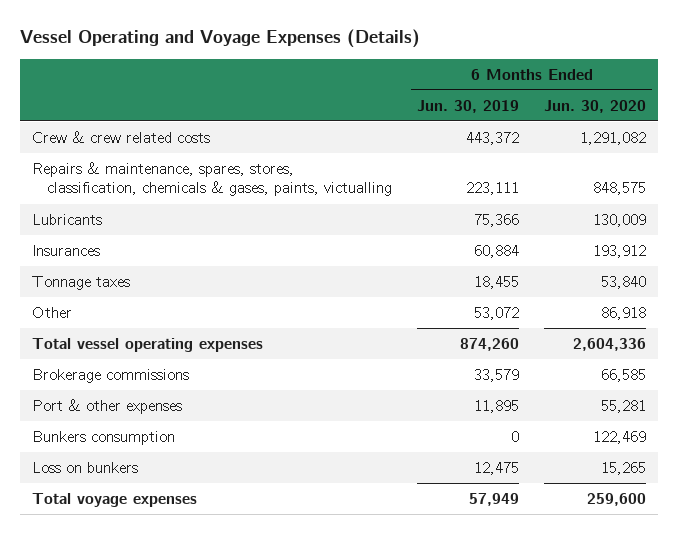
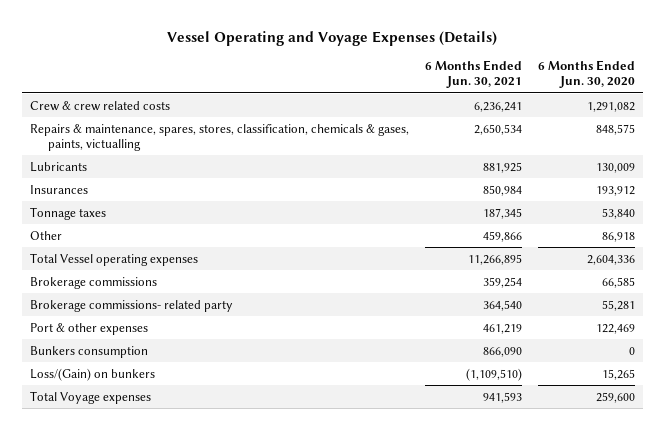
- | 6 Months Ended Jun. 30, 2019 | 6 Months Ended Jun. 30, 2020
+ | 6 Months Ended Jun. 30, 2021 | 6 Months Ended Jun. 30, 2020
- Total vessel operating expenses | 874,260 | 2,604,336
+ Total Vessel operating expenses | 11,266,895 | 2,604,336
- Port & other expenses | 11,895 | 55,281
- Bunkers consumption | 0 | 122,469
- Loss on bunkers | 12,475 | 15,265
- Total voyage expenses | 57,949 | 259,600
+ Brokerage commissions- related party | 364,540 | 55,281
+ Port & other expenses | 461,219 | 122,469
+ Bunkers consumption | 866,090 | 0
+ Loss/(Gain) on bunkers | (1,109,510) | 15,265
+ Total Voyage expenses | 941,593 | 259,600

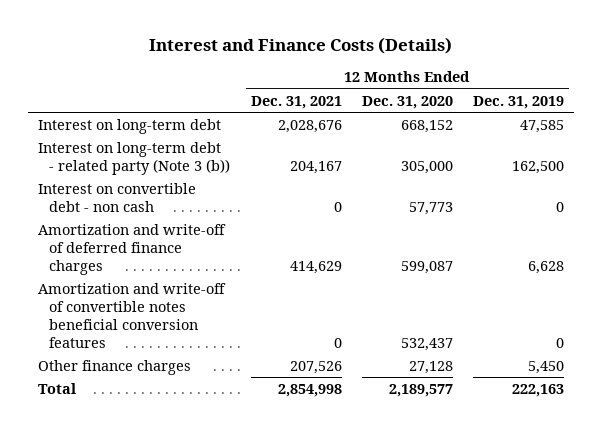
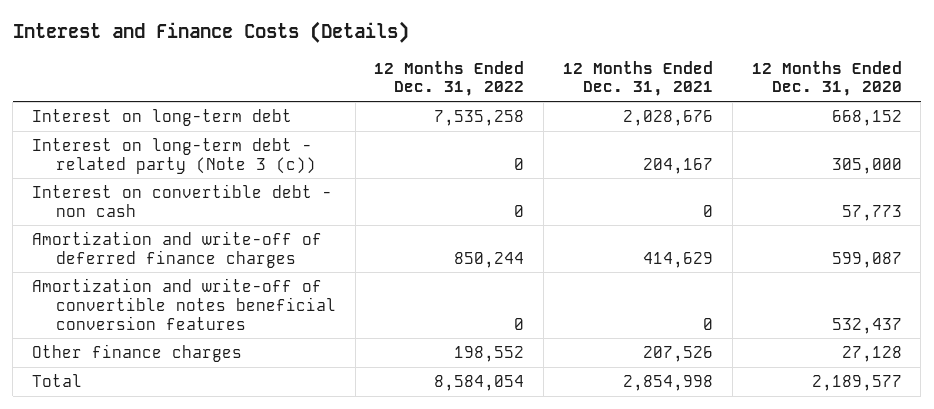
- | 12 Months Ended Dec. 31, 2021 | 12 Months Ended Dec. 31, 2020 | 12 Months Ended Dec. 31, 2019
+ | 12 Months Ended Dec. 31, 2022 | 12 Months Ended Dec. 31, 2021 | 12 Months Ended Dec. 31, 2020
- Interest on long-term debt - related party (Note 3 (b)) | 204,167 | 305,000 | 162,500
+ Interest on long-term debt - related party (Note 3 (c)) | 0 | 204,167 | 305,000

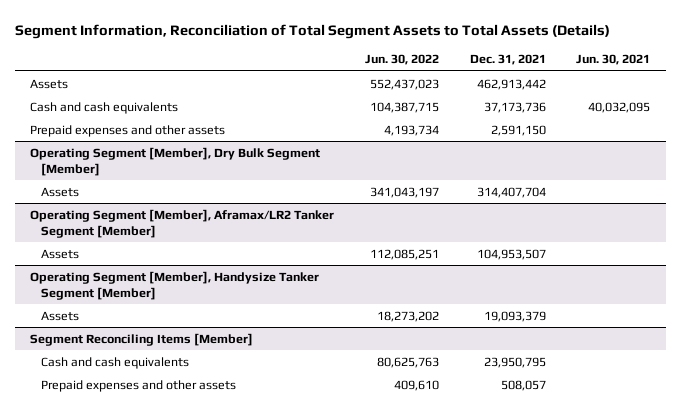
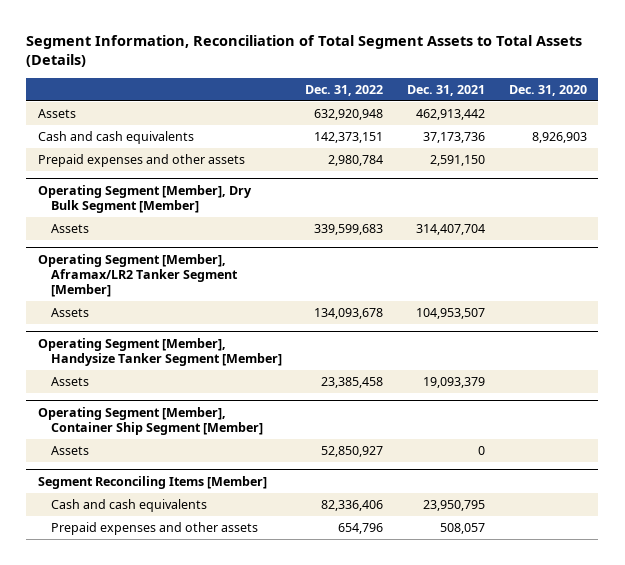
- | Jun. 30, 2022 | Dec. 31, 2021 | Jun. 30, 2021
+ | Dec. 31, 2022 | Dec. 31, 2021 | Dec. 31, 2020
+ Operating Segment [Member], Container Ship Segment [Member]
+ Assets | 52,850,927 | 0 |

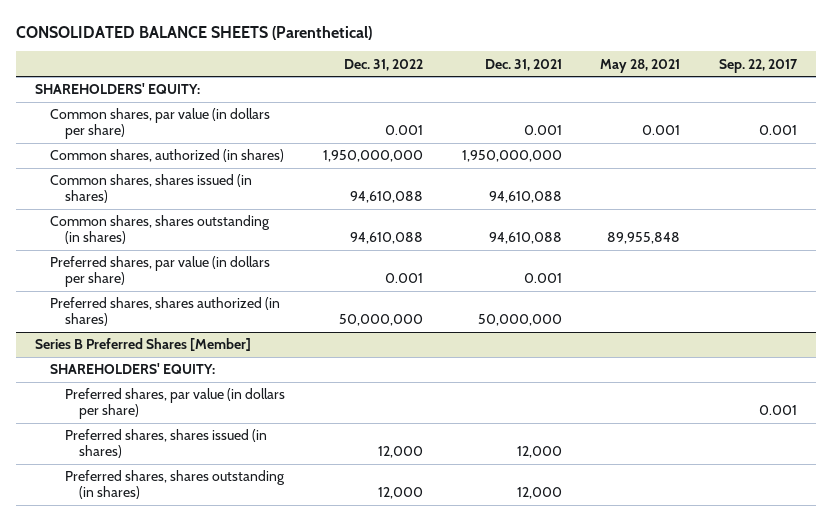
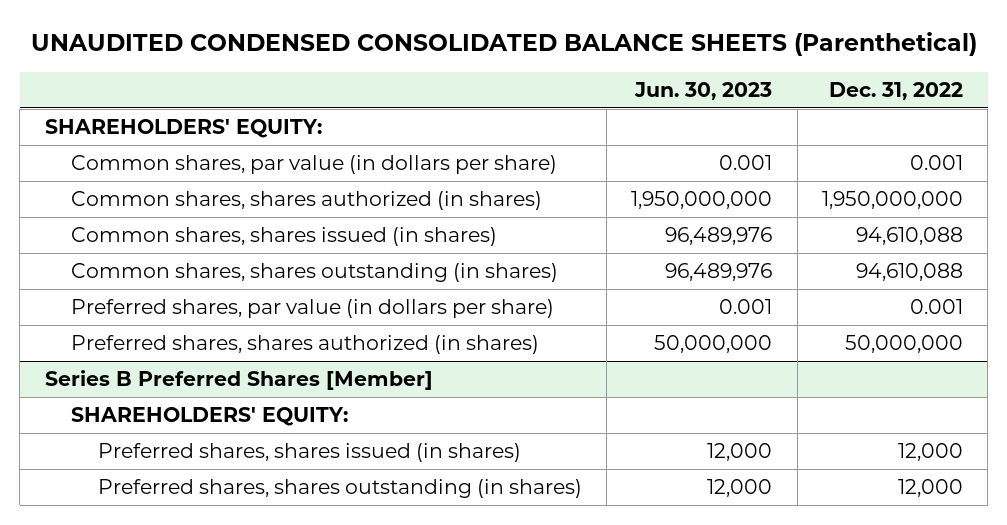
- CONSOLIDATED BALANCE SHEETS (Parenthetical)
+ UNAUDITED CONDENSED CONSOLIDATED BALANCE SHEETS (Parenthetical)
- | Dec. 31, 2022 | Dec. 31, 2021 | May 28, 2021 | Sep. 22, 2017
+ | Jun. 30, 2023 | Dec. 31, 2022
- Common shares, authorized (in shares) | 1,950,000,000 | 1,950,000,000 | |
+ Common shares, shares authorized (in shares) | 1,950,000,000 | 1,950,000,000
@ Series B Preferred Shares [Member]
- Preferred shares, par value (in dollars per share) | | | | 0.001

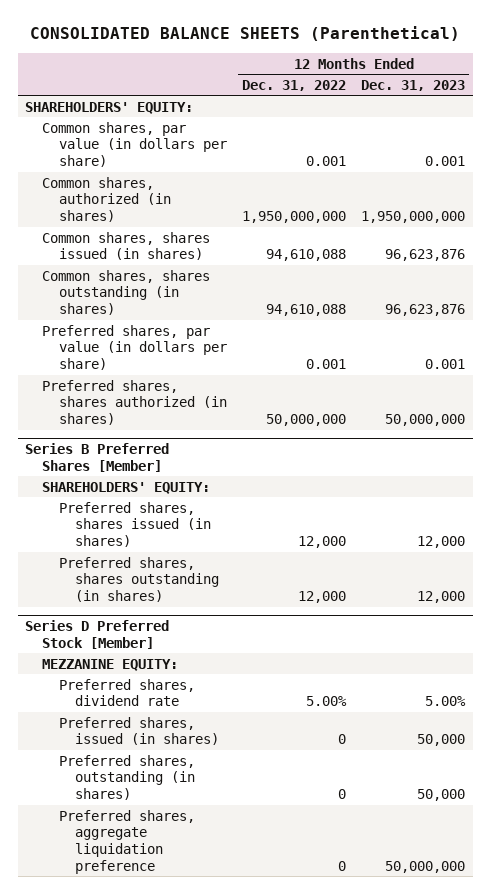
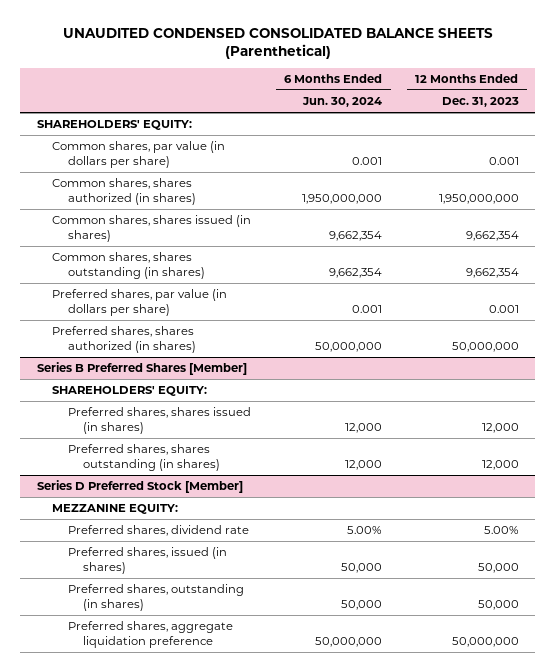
- CONSOLIDATED BALANCE SHEETS (Parenthetical)
+ UNAUDITED CONDENSED CONSOLIDATED BALANCE SHEETS (Parenthetical)
- | 12 Months Ended Dec. 31, 2022 | 12 Months Ended Dec. 31, 2023
+ | 6 Months Ended Jun. 30, 2024 | 12 Months Ended Dec. 31, 2023
- Common shares, authorized (in shares) | 1,950,000,000 | 1,950,000,000
- Common shares, shares issued (in shares) | 94,610,088 | 96,623,876
- Common shares, shares outstanding (in shares) | 94,610,088 | 96,623,876
+ Common shares, shares authorized (in shares) | 1,950,000,000 | 1,950,000,000
+ Common shares, shares issued (in shares) | 9,662,354 | 9,662,354
+ Common shares, shares outstanding (in shares) | 9,662,354 | 9,662,354

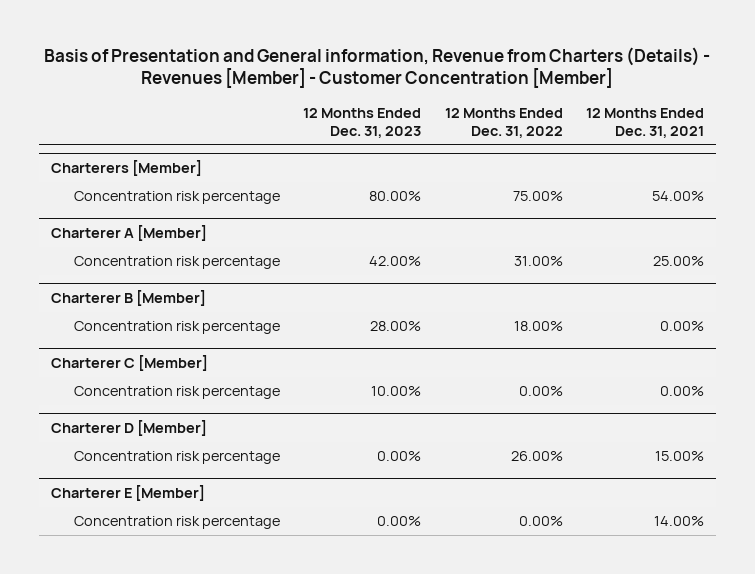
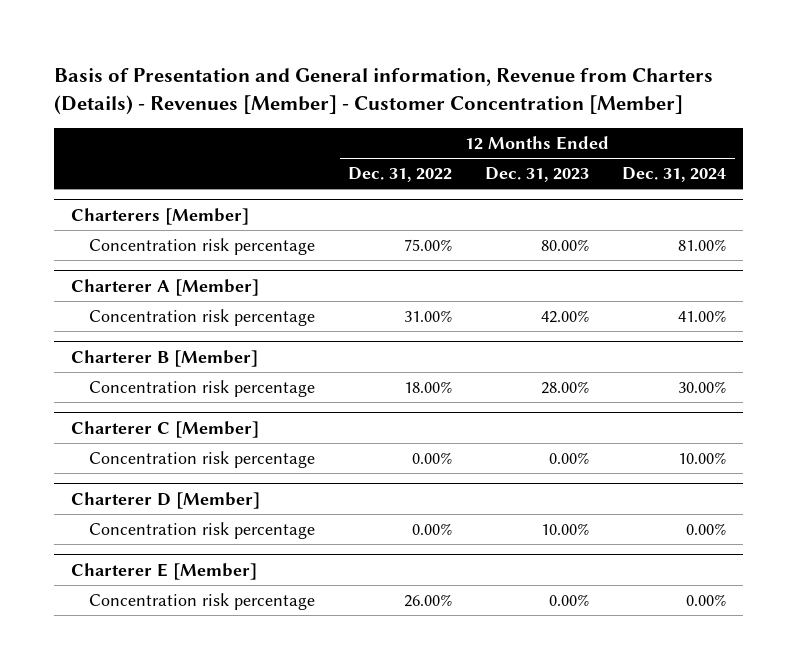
- | 12 Months Ended Dec. 31, 2023 | 12 Months Ended Dec. 31, 2022 | 12 Months Ended Dec. 31, 2021
+ | 12 Months Ended Dec. 31, 2022 | 12 Months Ended Dec. 31, 2023 | 12 Months Ended Dec. 31, 2024
@ Charterer C [Member]
- Concentration risk percentage | 10.00% | 0.00% | 0.00%
+ Concentration risk percentage | 0.00% | 0.00% | 10.00%
@ Charterer D [Member]
- Concentration risk percentage | 0.00% | 26.00% | 15.00%
+ Concentration risk percentage | 0.00% | 10.00% | 0.00%
@ Charterer E [Member]
- Concentration risk percentage | 0.00% | 0.00% | 14.00%
+ Concentration risk percentage | 26.00% | 0.00% | 0.00%

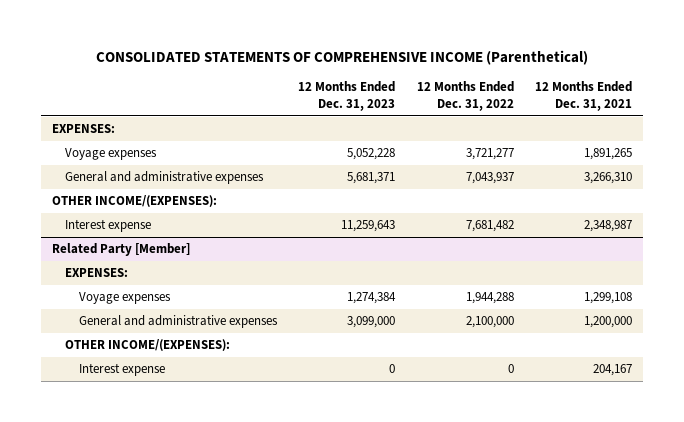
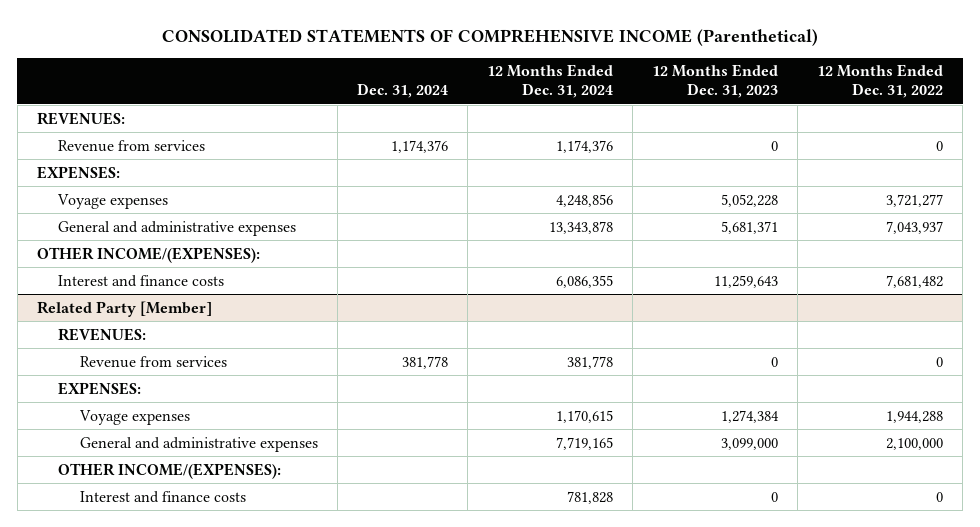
- | 12 Months Ended Dec. 31, 2023 | 12 Months Ended Dec. 31, 2022 | 12 Months Ended Dec. 31, 2021
+ | Dec. 31, 2024 | 12 Months Ended Dec. 31, 2024 | 12 Months Ended Dec. 31, 2023 | 12 Months Ended Dec. 31, 2022
+ REVENUES:
+ Revenue from services | 1,174,376 | 1,174,376 | 0 | 0
- Interest expense | 11,259,643 | 7,681,482 | 2,348,987
+ Interest and finance costs | | 6,086,355 | 11,259,643 | 7,681,482
@ Related Party [Member]
+ REVENUES:
+ Revenue from services | 381,778 | 381,778 | 0 | 0
- Interest expense | 0 | 0 | 204,167
+ Interest and finance costs | | 781,828 | 0 | 0

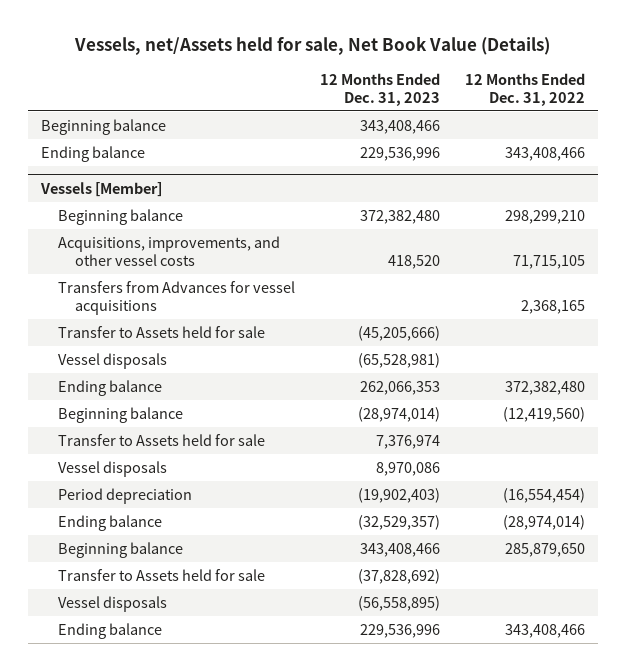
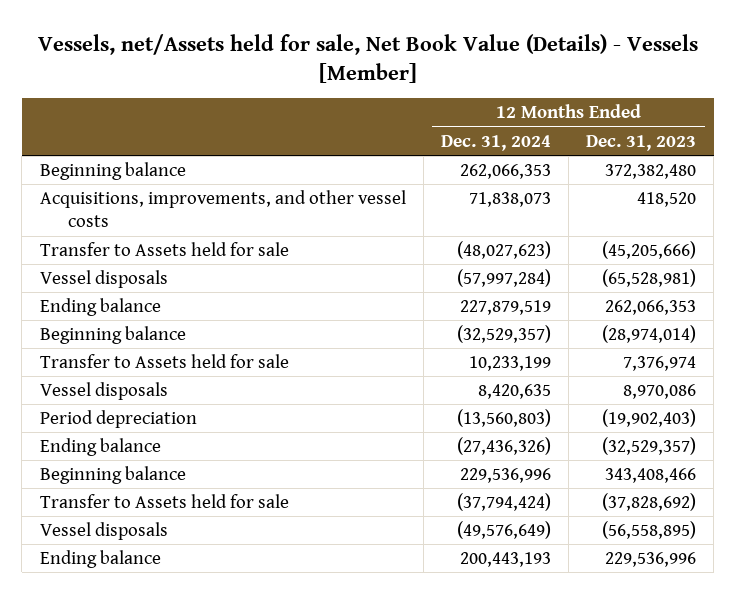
- Vessels, net/Assets held for sale, Net Book Value (Details)
+ Vessels, net/Assets held for sale, Net Book Value (Details) - Vessels [Member]
- | 12 Months Ended Dec. 31, 2023 | 12 Months Ended Dec. 31, 2022
+ | 12 Months Ended Dec. 31, 2024 | 12 Months Ended Dec. 31, 2023
- Beginning balance | 343,408,466 |
- Ending balance | 229,536,996 | 343,408,466
- Vessels [Member]
- Transfers from Advances for vessel acquisitions | | 2,368,165

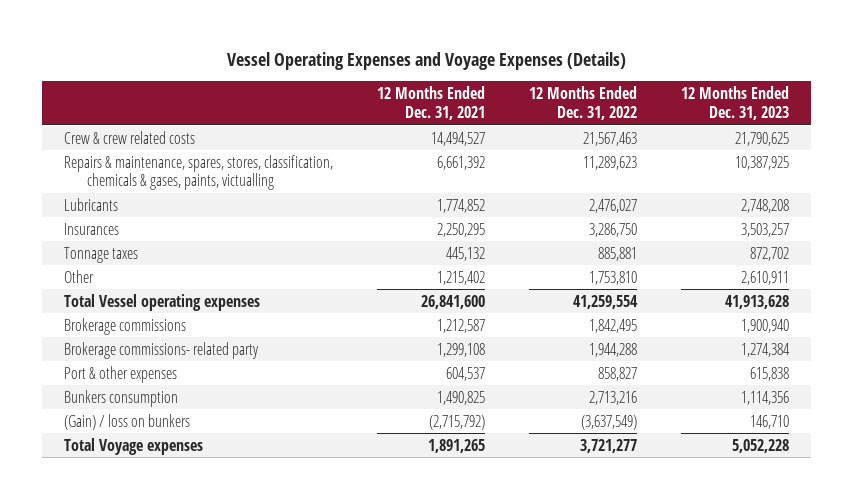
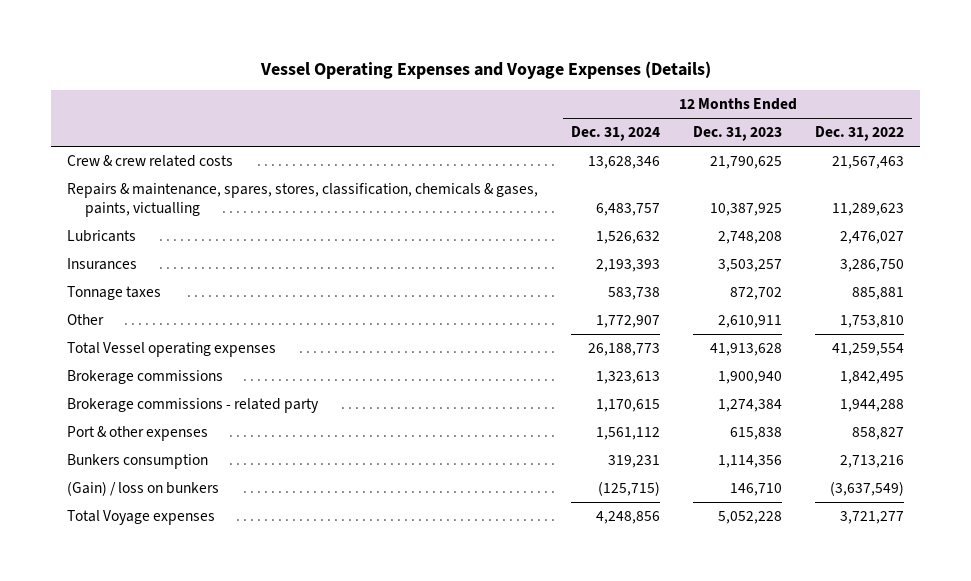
- | 12 Months Ended Dec. 31, 2021 | 12 Months Ended Dec. 31, 2022 | 12 Months Ended Dec. 31, 2023
+ | 12 Months Ended Dec. 31, 2024 | 12 Months Ended Dec. 31, 2023 | 12 Months Ended Dec. 31, 2022
- Brokerage commissions- related party | 1,299,108 | 1,944,288 | 1,274,384
+ Brokerage commissions - related party | 1,170,615 | 1,274,384 | 1,944,288

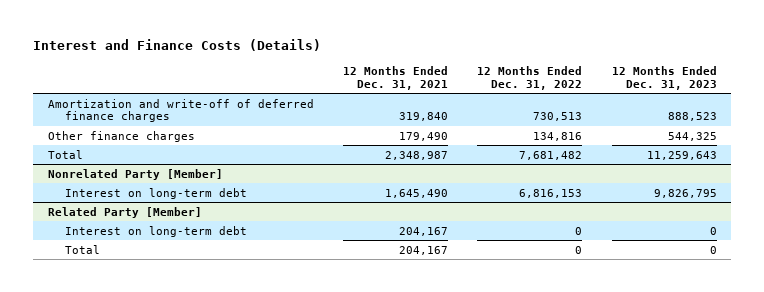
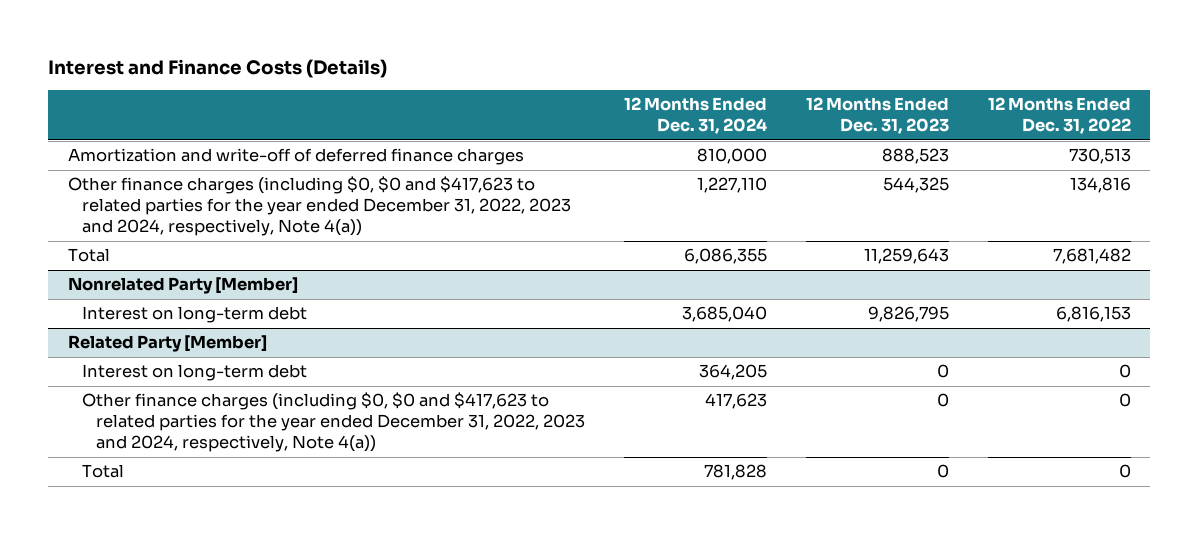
- | 12 Months Ended Dec. 31, 2021 | 12 Months Ended Dec. 31, 2022 | 12 Months Ended Dec. 31, 2023
+ | 12 Months Ended Dec. 31, 2024 | 12 Months Ended Dec. 31, 2023 | 12 Months Ended Dec. 31, 2022
- Other finance charges | 179,490 | 134,816 | 544,325
+ Other finance charges (including $0, $0 and $417,623 to related parties for the year ended December 31, 2022, 2023 and 2024, respectively, Note 4(a)) | 1,227,110 | 544,325 | 134,816
@ Related Party [Member]
+ Other finance charges (including $0, $0 and $417,623 to related parties for the year ended December 31, 2022, 2023 and 2024, respectively, Note 4(a)) | 417,623 | 0 | 0

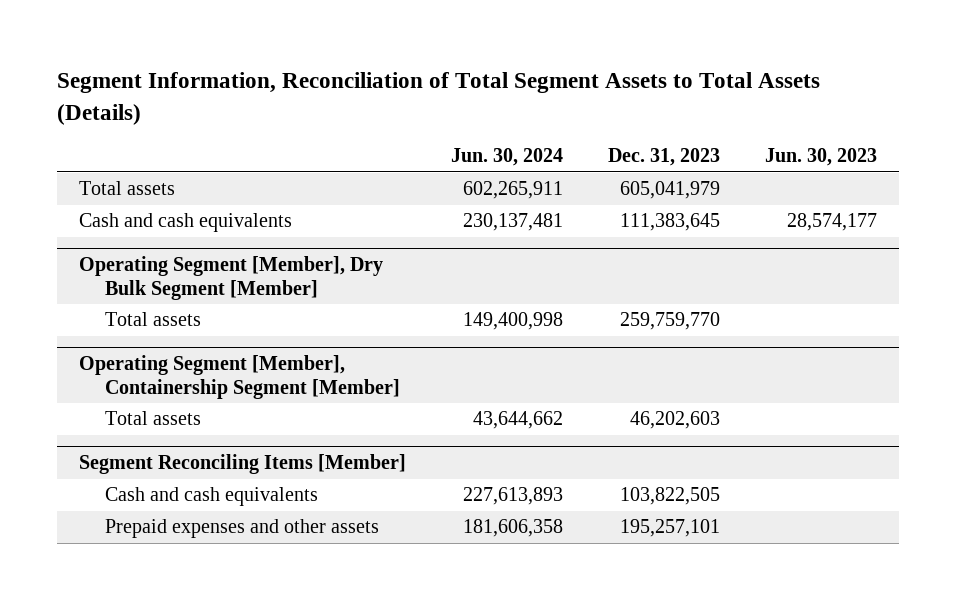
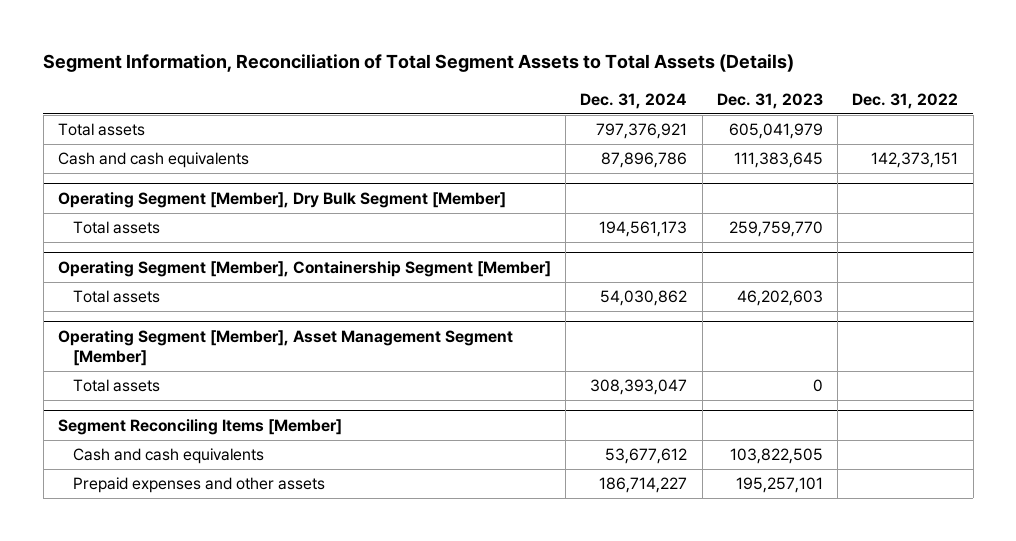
- | Jun. 30, 2024 | Dec. 31, 2023 | Jun. 30, 2023
+ | Dec. 31, 2024 | Dec. 31, 2023 | Dec. 31, 2022
+ Operating Segment [Member], Asset Management Segment [Member]
+ Total assets | 308,393,047 | 0 |

